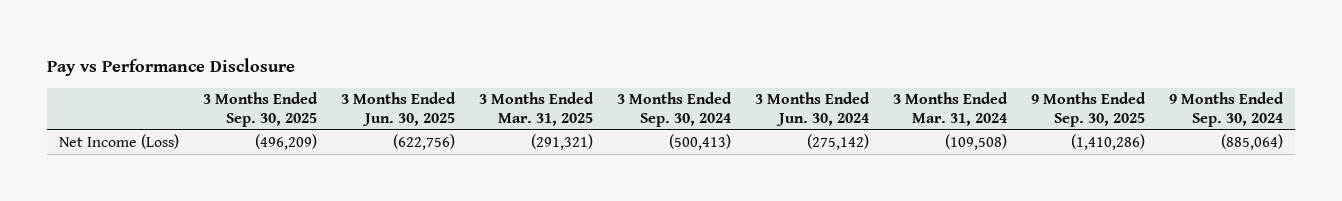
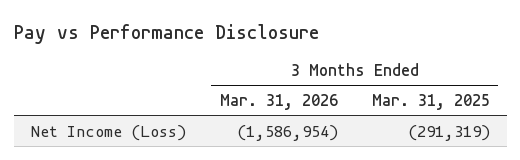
- | 3 Months Ended Sep. 30, 2025 | 3 Months Ended Jun. 30, 2025 | 3 Months Ended Mar. 31, 2025 | 3 Months Ended Sep. 30, 2024 | 3 Months Ended Jun. 30, 2024 | 3 Months Ended Mar. 31, 2024 | 9 Months Ended Sep. 30, 2025 | 9 Months Ended Sep. 30, 2024
+ | 3 Months Ended Mar. 31, 2026 | 3 Months Ended Mar. 31, 2025
- Net Income (Loss) | (496,209) | (622,756) | (291,321) | (500,413) | (275,142) | (109,508) | (1,410,286) | (885,064)
+ Net Income (Loss) | (1,586,954) | (291,319)

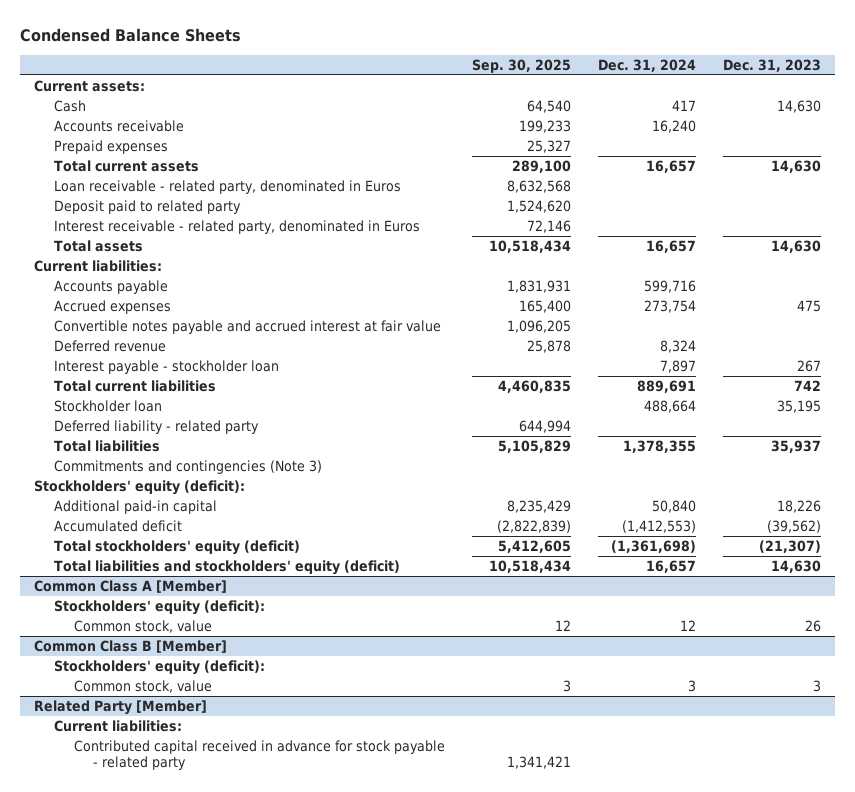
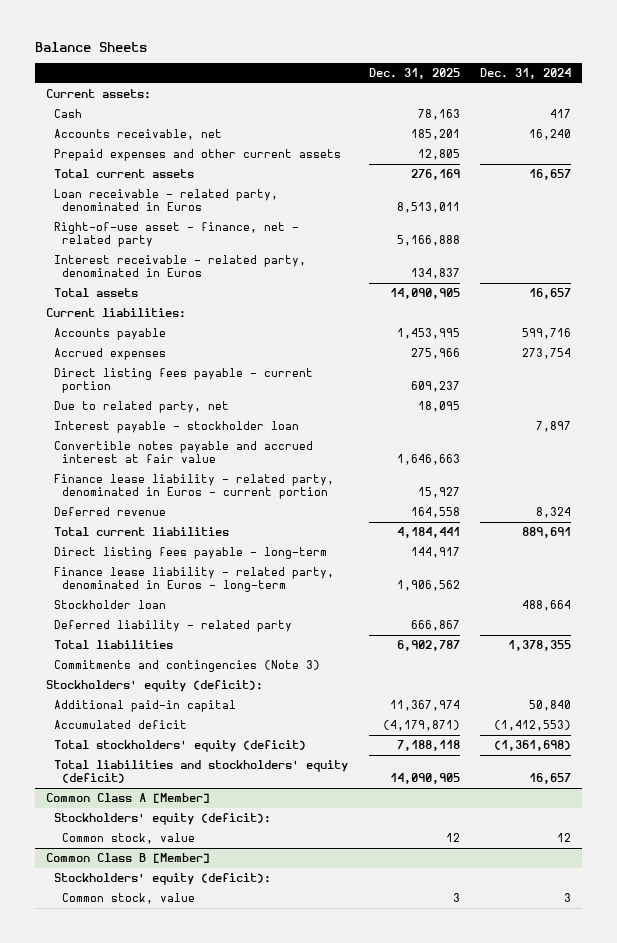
- Condensed Balance Sheets
+ Balance Sheets
- | Sep. 30, 2025 | Dec. 31, 2024 | Dec. 31, 2023
+ | Dec. 31, 2025 | Dec. 31, 2024
- Accounts receivable | 199,233 | 16,240 |
- Prepaid expenses | 25,327 | |
+ Accounts receivable, net | 185,201 | 16,240
+ Prepaid expenses and other current assets | 12,805 |
- Deposit paid to related party | 1,524,620 | |
+ Right-of-use asset - finance, net - related party | 5,166,888 |
+ Direct listing fees payable - current portion | 609,237 |
+ Due to related party, net | 18,095 |
moved up: Interest payable - stockholder loan | | 7,897
+ Finance lease liability - related party, denominated in Euros - current portion | 15,927 |
+ Direct listing fees payable - long-term | 144,917 |
+ Finance lease liability - related party, denominated in Euros - long-term | 1,906,562 |
- Related Party [Member]
- Current liabilities:
- Contributed capital received in advance for stock payable - related party | 1,341,421 | |

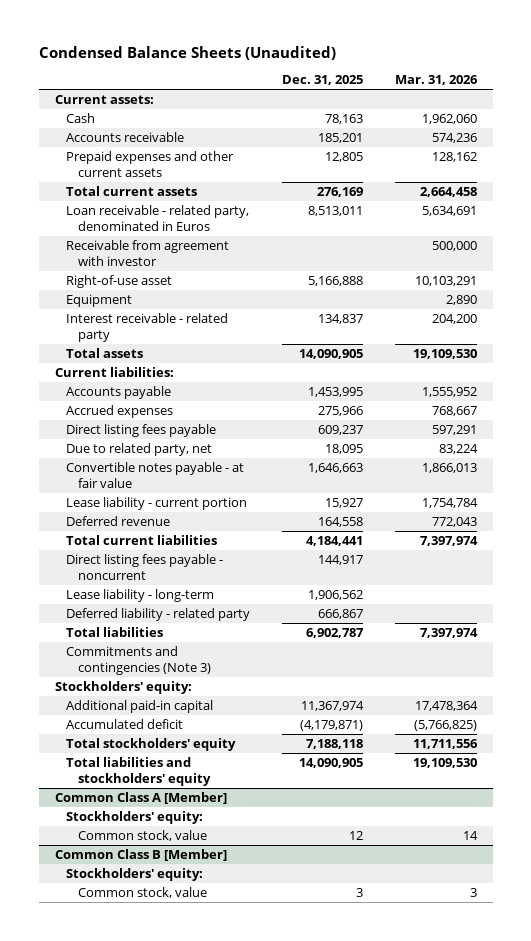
- Balance Sheets
+ Condensed Balance Sheets (Unaudited)
- | Dec. 31, 2025 | Dec. 31, 2024
+ | Dec. 31, 2025 | Mar. 31, 2026
- Accounts receivable, net | 185,201 | 16,240
+ Accounts receivable | 185,201 | 574,236
- Right-of-use asset - finance, net - related party | 5,166,888 |
- Interest receivable - related party, denominated in Euros | 134,837 |
+ Receivable from agreement with investor | | 500,000
+ Right-of-use asset | 5,166,888 | 10,103,291
+ Equipment | | 2,890
+ Interest receivable - related party | 134,837 | 204,200
- Direct listing fees payable - current portion | 609,237 |
+ Direct listing fees payable | 609,237 | 597,291
- Interest payable - stockholder loan | | 7,897
- Convertible notes payable and accrued interest at fair value | 1,646,663 |
- Finance lease liability - related party, denominated in Euros - current portion | 15,927 |
+ Convertible notes payable - at fair value | 1,646,663 | 1,866,013
+ Lease liability - current portion | 15,927 | 1,754,784
- Direct listing fees payable - long-term | 144,917 |
- Finance lease liability - related party, denominated in Euros - long-term | 1,906,562 |
- Stockholder loan | | 488,664
+ Direct listing fees payable - noncurrent | 144,917 |
+ Lease liability - long-term | 1,906,562 |
- Stockholders' equity (deficit):
+ Stockholders' equity:
- Total stockholders' equity (deficit) | 7,188,118 | (1,361,698)
- Total liabilities and stockholders' equity (deficit) | 14,090,905 | 16,657
+ Total stockholders' equity | 7,188,118 | 11,711,556
+ Total liabilities and stockholders' equity | 14,090,905 | 19,109,530
@ Common Class A [Member]
- Stockholders' equity (deficit):
+ Stockholders' equity:
@ Common Class B [Member]
- Stockholders' equity (deficit):
+ Stockholders' equity:

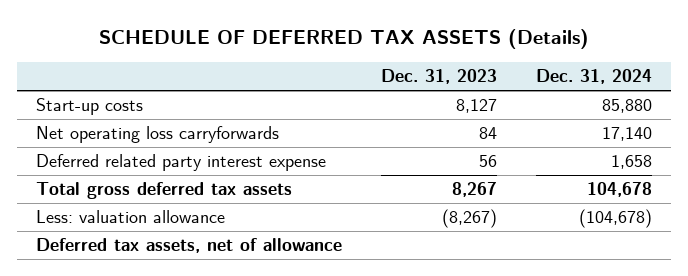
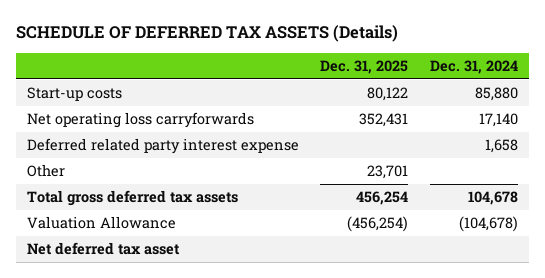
- | Dec. 31, 2023 | Dec. 31, 2024
+ | Dec. 31, 2025 | Dec. 31, 2024
+ Other | 23,701 |
- Less: valuation allowance | (8,267) | (104,678)
- Deferred tax assets, net of allowance
+ Valuation Allowance | (456,254) | (104,678)
+ Net deferred tax asset

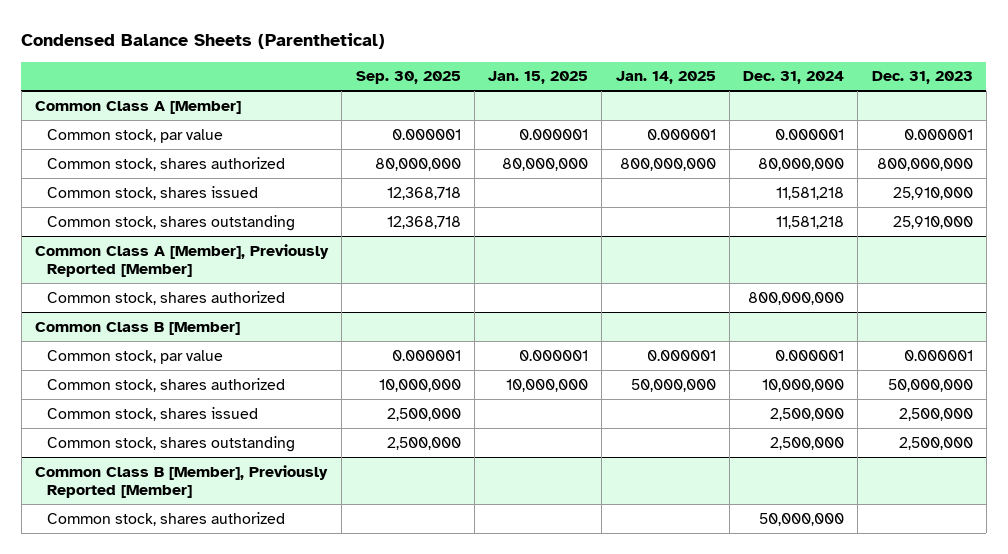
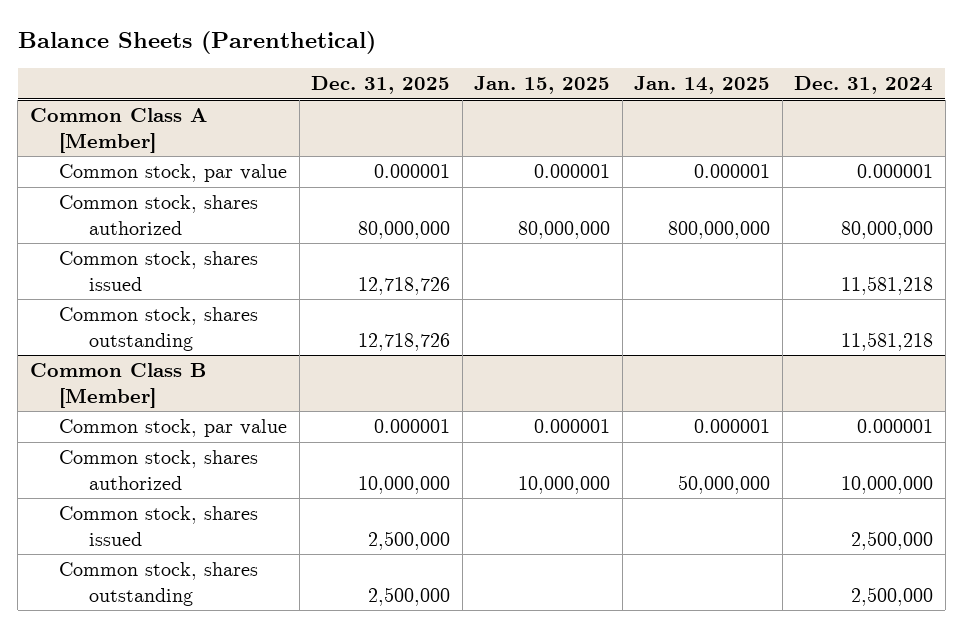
- Condensed Balance Sheets (Parenthetical)
+ Balance Sheets (Parenthetical)
- | Sep. 30, 2025 | Jan. 15, 2025 | Jan. 14, 2025 | Dec. 31, 2024 | Dec. 31, 2023
+ | Dec. 31, 2025 | Jan. 15, 2025 | Jan. 14, 2025 | Dec. 31, 2024
- Common Class A [Member], Previously Reported [Member]
- Common stock, shares authorized | | | | 800,000,000 |
- Common Class B [Member], Previously Reported [Member]
- Common stock, shares authorized | | | | 50,000,000 |

